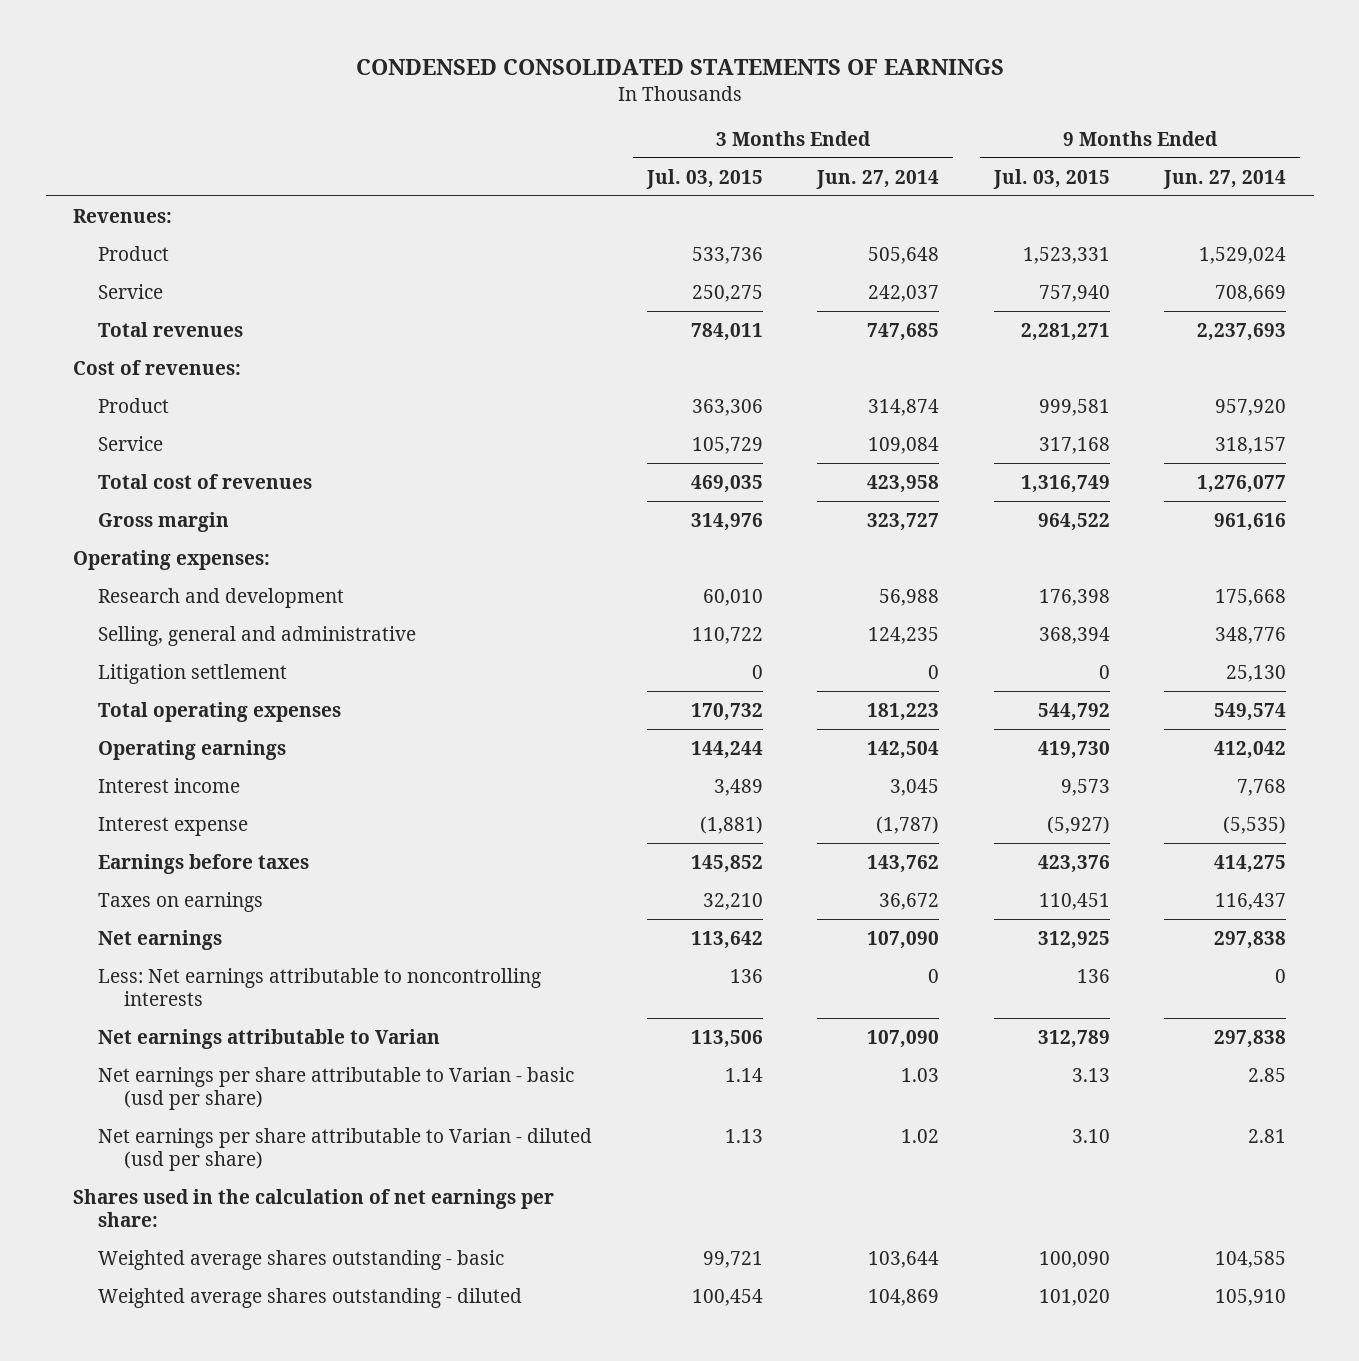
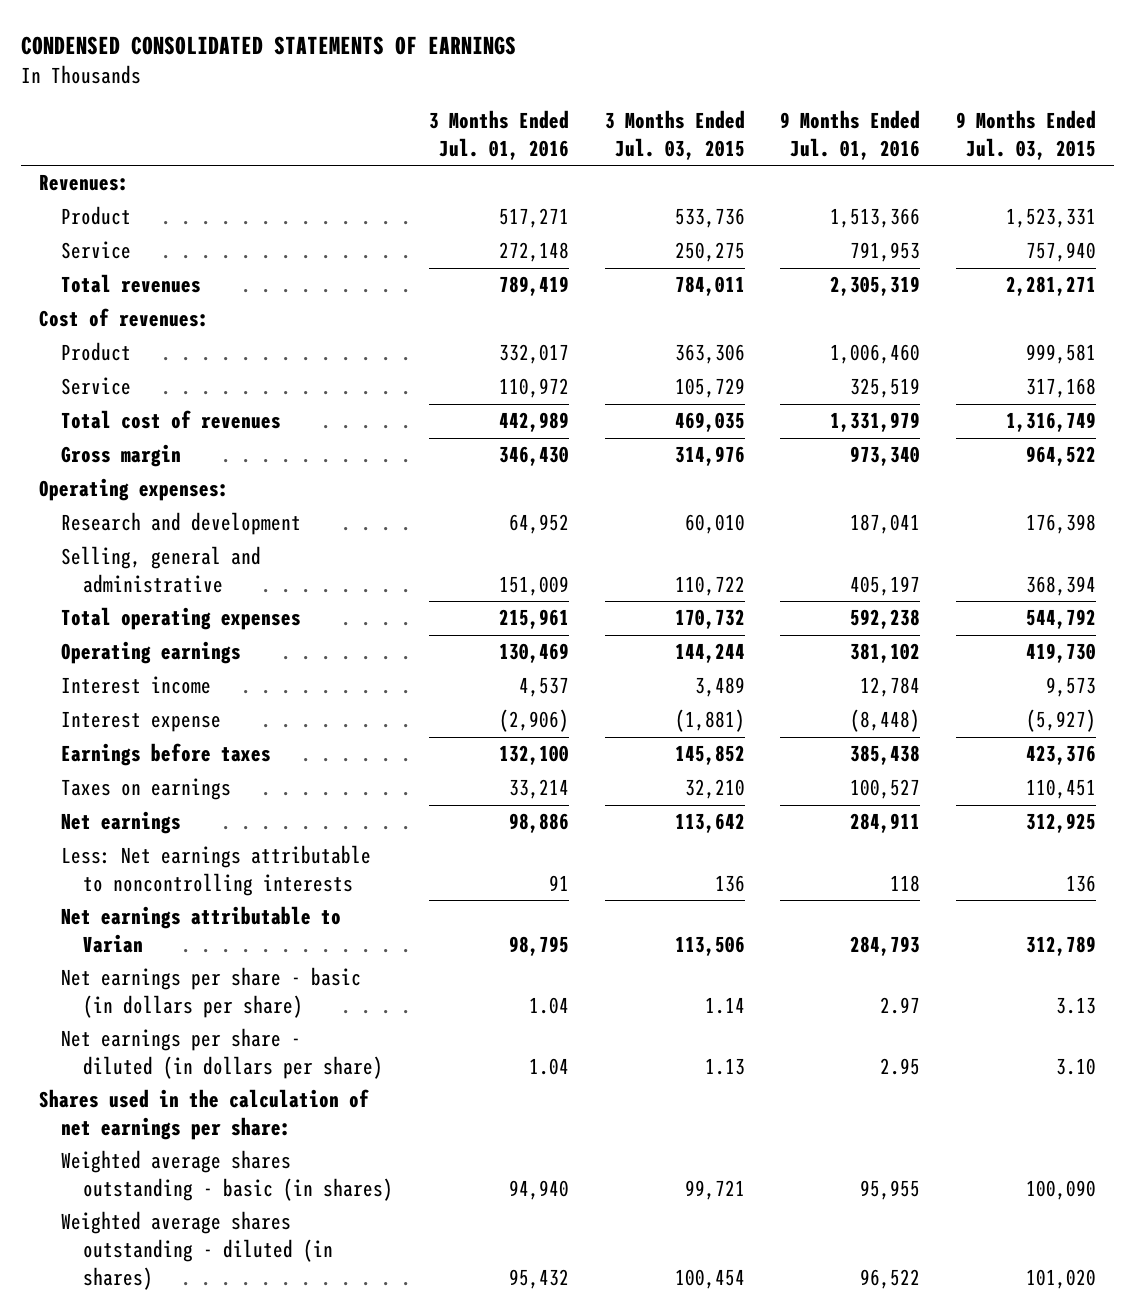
- | 3 Months Ended Jul. 03, 2015 | 3 Months Ended Jun. 27, 2014 | 9 Months Ended Jul. 03, 2015 | 9 Months Ended Jun. 27, 2014
+ | 3 Months Ended Jul. 01, 2016 | 3 Months Ended Jul. 03, 2015 | 9 Months Ended Jul. 01, 2016 | 9 Months Ended Jul. 03, 2015
- Litigation settlement | 0 | 0 | 0 | 25,130
- Net earnings per share attributable to Varian - basic (usd per share) | 1.14 | 1.03 | 3.13 | 2.85
- Net earnings per share attributable to Varian - diluted (usd per share) | 1.13 | 1.02 | 3.10 | 2.81
+ Net earnings per share - basic (in dollars per share) | 1.04 | 1.14 | 2.97 | 3.13
+ Net earnings per share - diluted (in dollars per share) | 1.04 | 1.13 | 2.95 | 3.10
- Weighted average shares outstanding - basic | 99,721 | 103,644 | 100,090 | 104,585
- Weighted average shares outstanding - diluted | 100,454 | 104,869 | 101,020 | 105,910
+ Weighted average shares outstanding - basic (in shares) | 94,940 | 99,721 | 95,955 | 100,090
+ Weighted average shares outstanding - diluted (in shares) | 95,432 | 100,454 | 96,522 | 101,020

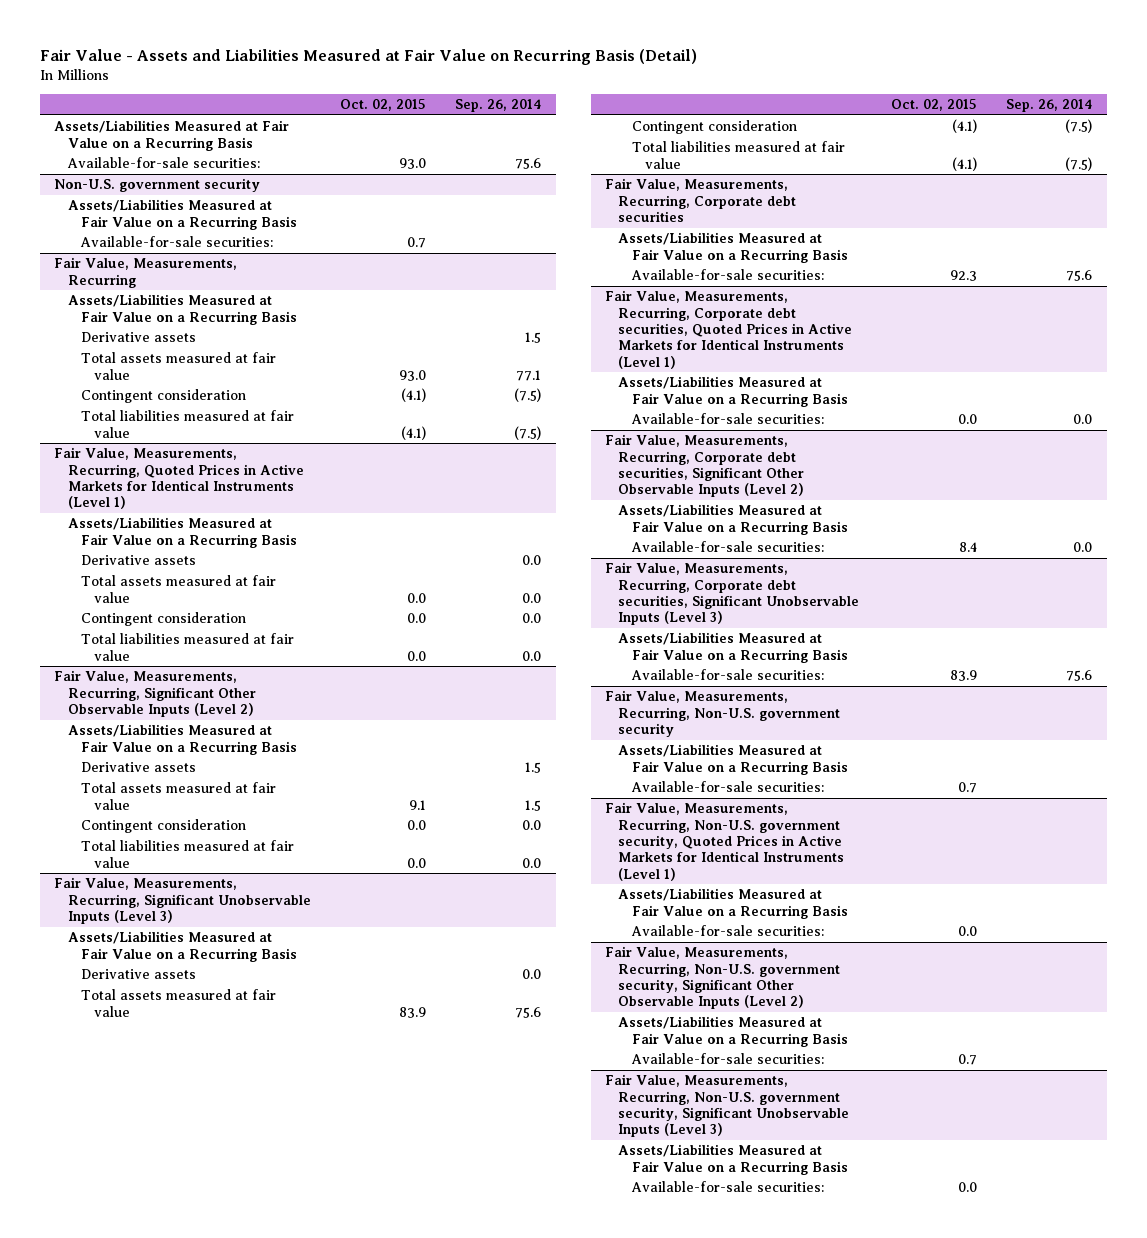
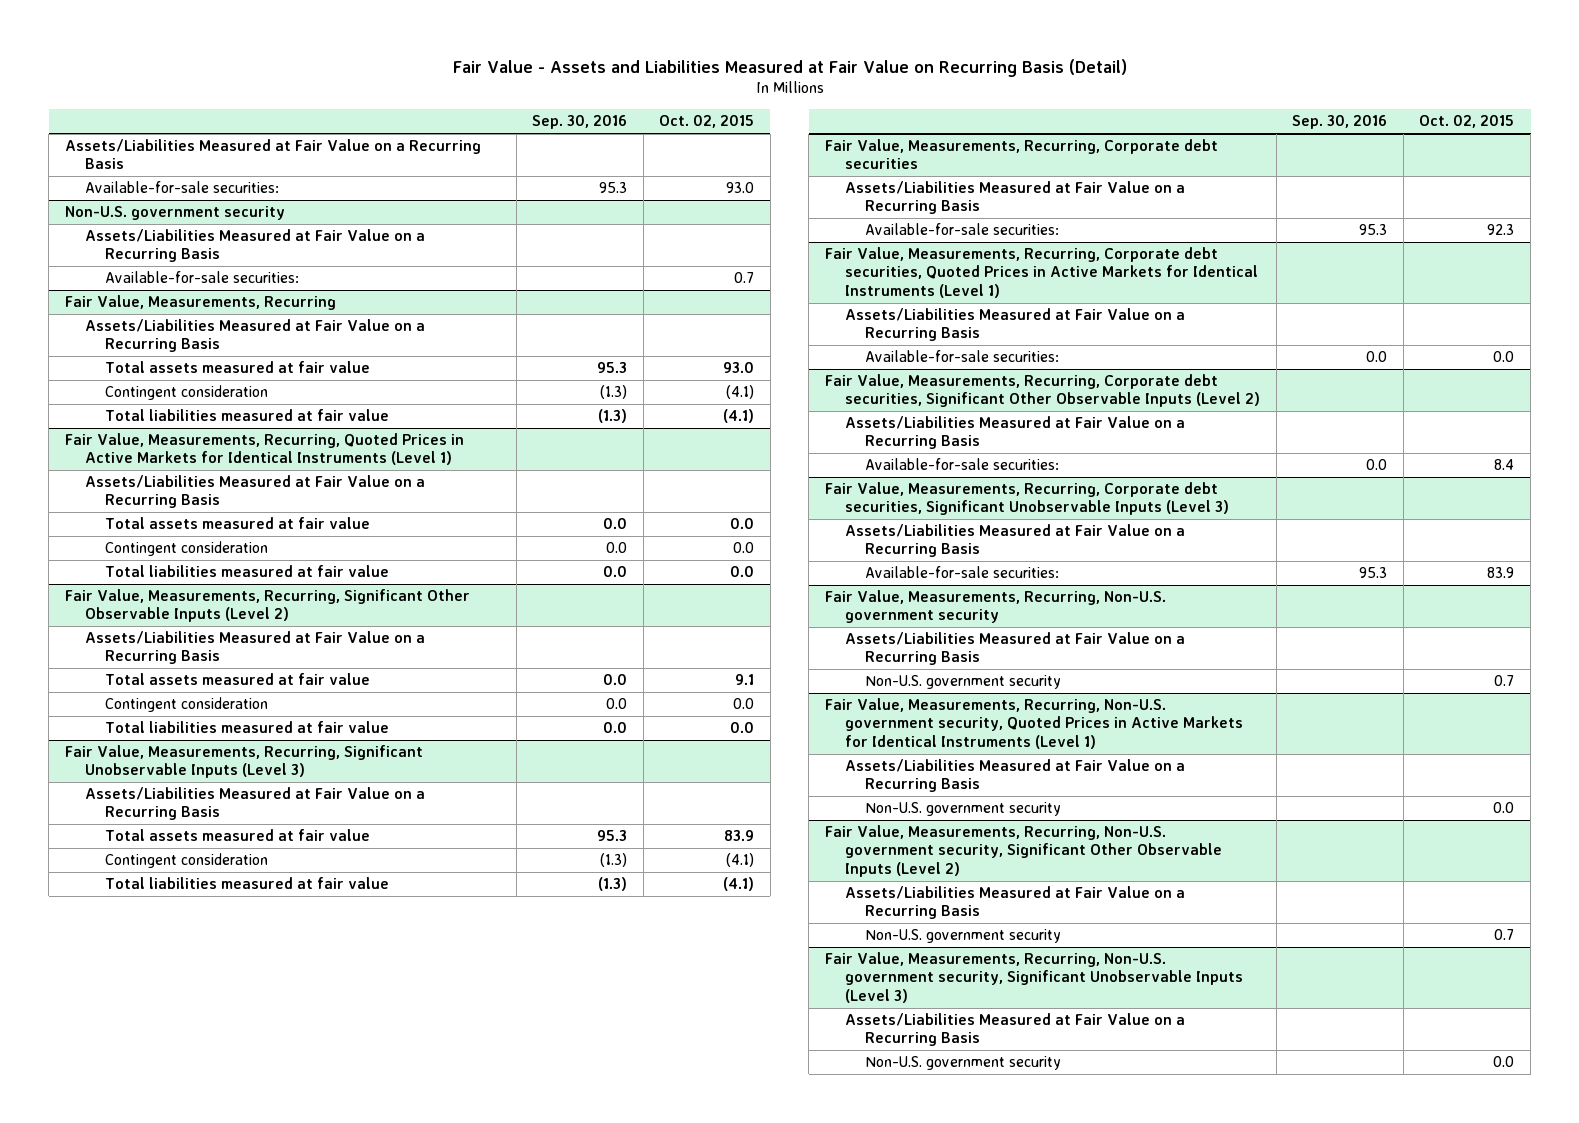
- | Oct. 02, 2015 | Sep. 26, 2014
+ | Sep. 30, 2016 | Oct. 02, 2015
@ Fair Value, Measurements, Recurring
- Derivative assets | | 1.5
@ Fair Value, Measurements, Recurring, Quoted Prices in Active Markets for Identical Instruments (Level 1)
- Derivative assets | | 0.0
@ Fair Value, Measurements, Recurring, Significant Other Observable Inputs (Level 2)
- Derivative assets | | 1.5
@ Fair Value, Measurements, Recurring, Significant Unobservable Inputs (Level 3)
- Derivative assets | | 0.0
@ Fair Value, Measurements, Recurring, Non-U.S. government security
- Available-for-sale securities: | 0.7 |
+ Non-U.S. government security | | 0.7
@ Fair Value, Measurements, Recurring, Non-U.S. government security, Quoted Prices in Active Markets for Identical Instruments (Level 1)
- Available-for-sale securities: | 0.0 |
+ Non-U.S. government security | | 0.0
@ Fair Value, Measurements, Recurring, Non-U.S. government security, Significant Other Observable Inputs (Level 2)
- Available-for-sale securities: | 0.7 |
+ Non-U.S. government security | | 0.7
@ Fair Value, Measurements, Recurring, Non-U.S. government security, Significant Unobservable Inputs (Level 3)
- Available-for-sale securities: | 0.0 |
+ Non-U.S. government security | | 0.0

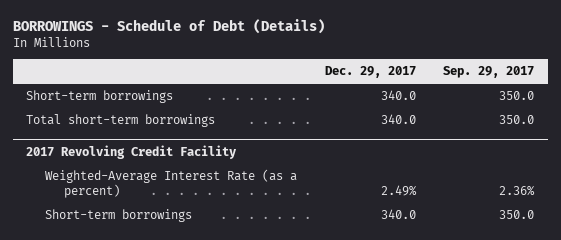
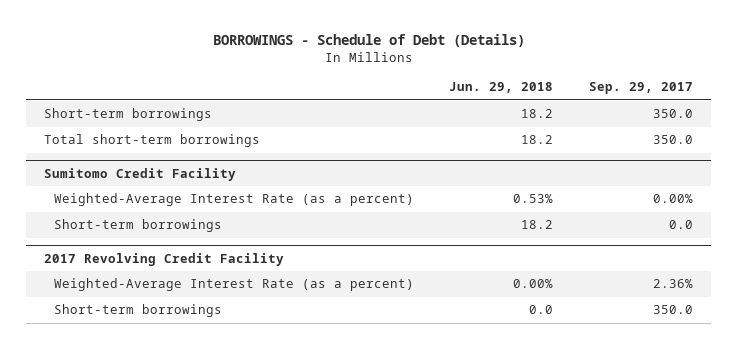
- | Dec. 29, 2017 | Sep. 29, 2017
+ | Jun. 29, 2018 | Sep. 29, 2017
+ Sumitomo Credit Facility
+ Weighted-Average Interest Rate (as a percent) | 0.53% | 0.00%
+ Short-term borrowings | 18.2 | 0.0

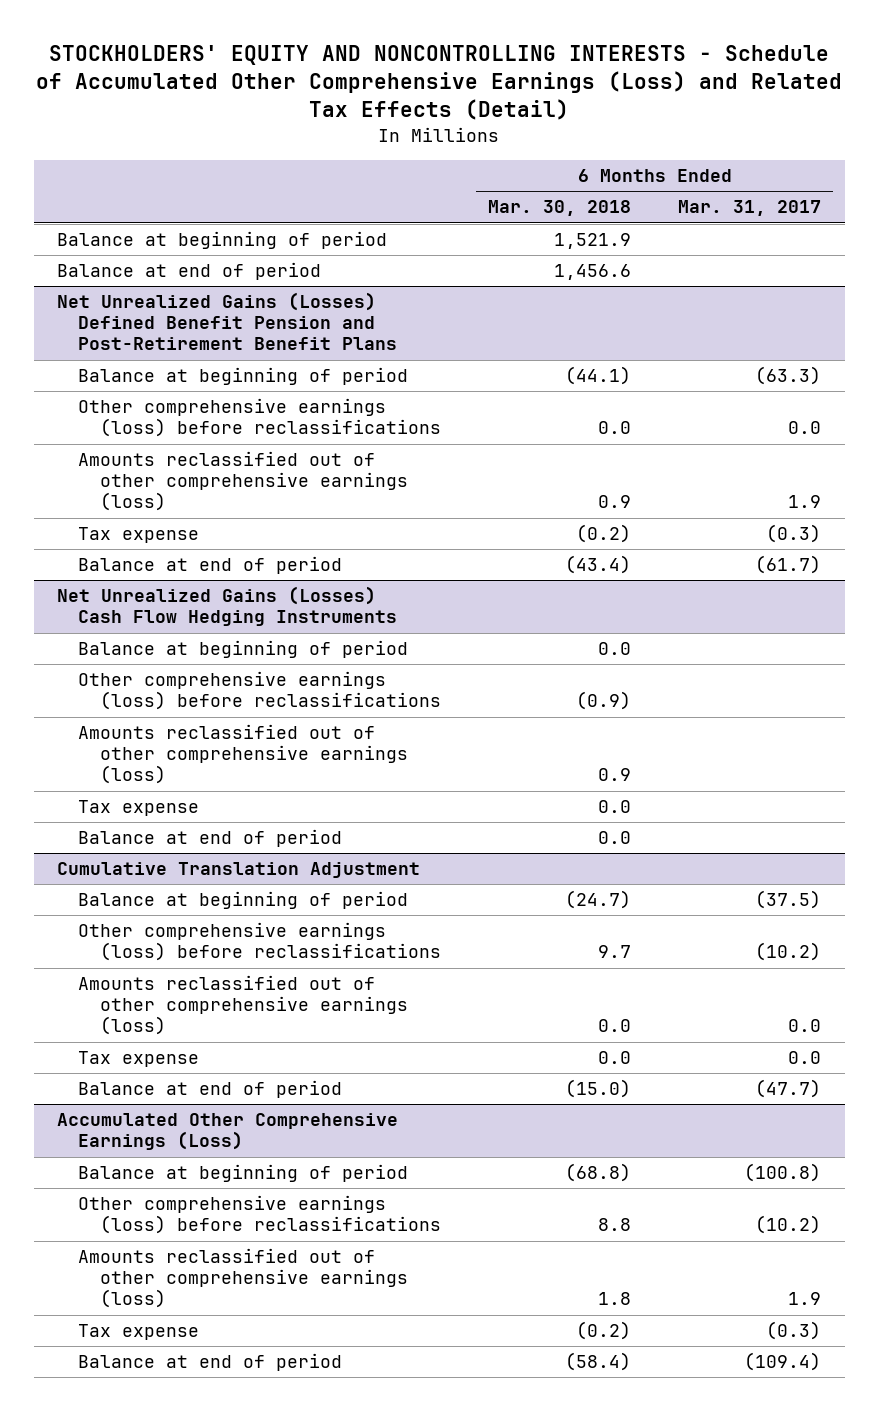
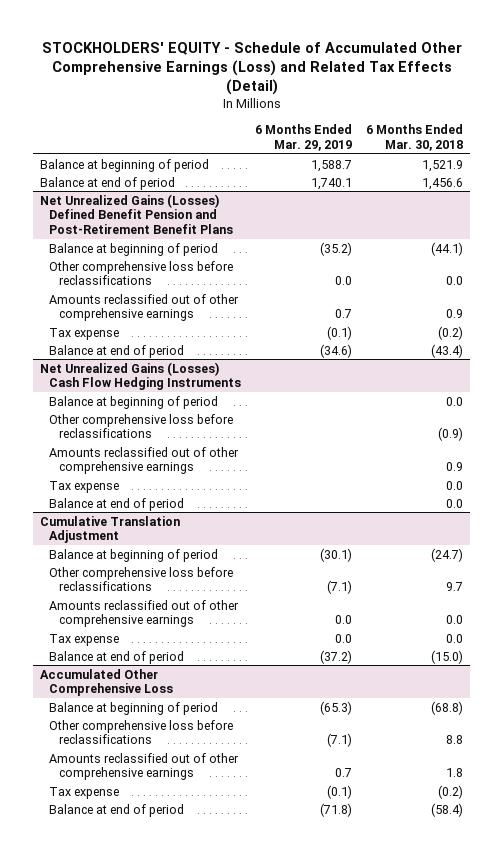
- STOCKHOLDERS' EQUITY AND NONCONTROLLING INTERESTS - Schedule of Accumulated Other Comprehensive Earnings (Loss) and Related Tax Effects (Detail)
+ STOCKHOLDERS' EQUITY - Schedule of Accumulated Other Comprehensive Earnings (Loss) and Related Tax Effects (Detail)
- | 6 Months Ended Mar. 30, 2018 | 6 Months Ended Mar. 31, 2017
+ | 6 Months Ended Mar. 29, 2019 | 6 Months Ended Mar. 30, 2018
@ Net Unrealized Gains (Losses) Defined Benefit Pension and Post-Retirement Benefit Plans
- Other comprehensive earnings (loss) before reclassifications | 0.0 | 0.0
- Amounts reclassified out of other comprehensive earnings (loss) | 0.9 | 1.9
+ Other comprehensive loss before reclassifications | 0.0 | 0.0
+ Amounts reclassified out of other comprehensive earnings | 0.7 | 0.9
@ Net Unrealized Gains (Losses) Cash Flow Hedging Instruments
- Other comprehensive earnings (loss) before reclassifications | (0.9) |
- Amounts reclassified out of other comprehensive earnings (loss) | 0.9 |
+ Other comprehensive loss before reclassifications | | (0.9)
+ Amounts reclassified out of other comprehensive earnings | | 0.9
@ Cumulative Translation Adjustment
- Other comprehensive earnings (loss) before reclassifications | 9.7 | (10.2)
- Amounts reclassified out of other comprehensive earnings (loss) | 0.0 | 0.0
+ Other comprehensive loss before reclassifications | (7.1) | 9.7
+ Amounts reclassified out of other comprehensive earnings | 0.0 | 0.0
- Accumulated Other Comprehensive Earnings (Loss)
+ Accumulated Other Comprehensive Loss
- Other comprehensive earnings (loss) before reclassifications | 8.8 | (10.2)
- Amounts reclassified out of other comprehensive earnings (loss) | 1.8 | 1.9
+ Other comprehensive loss before reclassifications | (7.1) | 8.8
+ Amounts reclassified out of other comprehensive earnings | 0.7 | 1.8

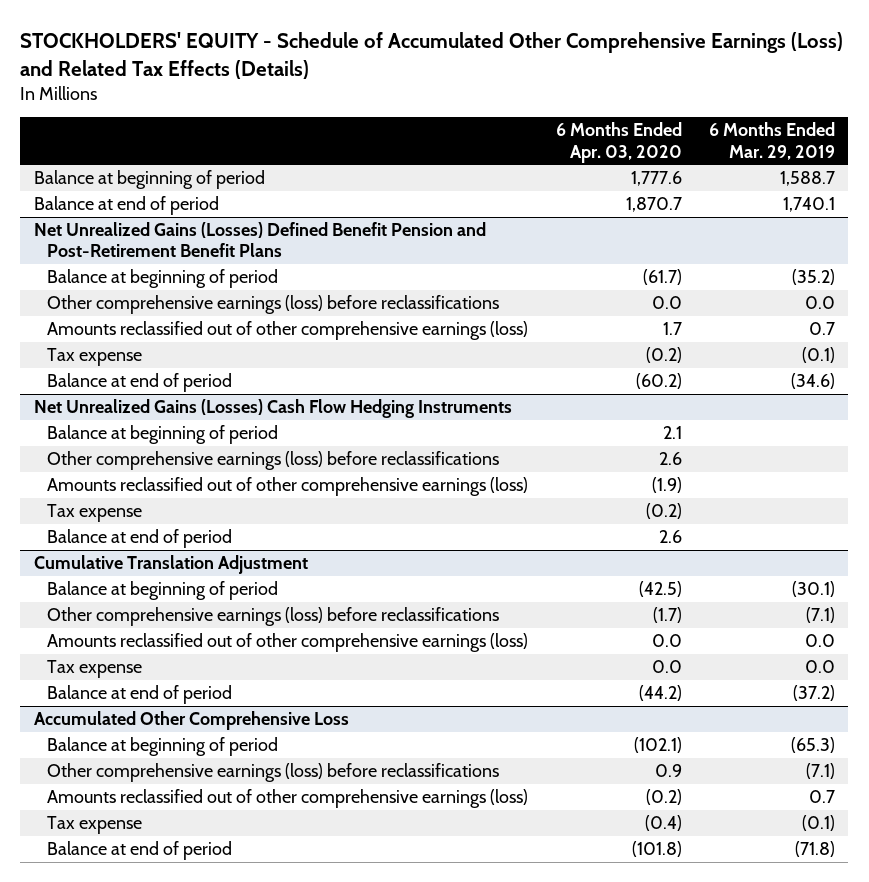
- STOCKHOLDERS' EQUITY - Schedule of Accumulated Other Comprehensive Earnings (Loss) and Related Tax Effects (Detail)
+ STOCKHOLDERS' EQUITY - Schedule of Accumulated Other Comprehensive Earnings (Loss) and Related Tax Effects (Details)
- | 6 Months Ended Mar. 29, 2019 | 6 Months Ended Mar. 30, 2018
+ | 6 Months Ended Apr. 03, 2020 | 6 Months Ended Mar. 29, 2019
@ Net Unrealized Gains (Losses) Defined Benefit Pension and Post-Retirement Benefit Plans
- Other comprehensive loss before reclassifications | 0.0 | 0.0
- Amounts reclassified out of other comprehensive earnings | 0.7 | 0.9
+ Other comprehensive earnings (loss) before reclassifications | 0.0 | 0.0
+ Amounts reclassified out of other comprehensive earnings (loss) | 1.7 | 0.7
@ Net Unrealized Gains (Losses) Cash Flow Hedging Instruments
- Other comprehensive loss before reclassifications | | (0.9)
- Amounts reclassified out of other comprehensive earnings | | 0.9
+ Other comprehensive earnings (loss) before reclassifications | 2.6 |
+ Amounts reclassified out of other comprehensive earnings (loss) | (1.9) |
@ Cumulative Translation Adjustment
- Other comprehensive loss before reclassifications | (7.1) | 9.7
- Amounts reclassified out of other comprehensive earnings | 0.0 | 0.0
+ Other comprehensive earnings (loss) before reclassifications | (1.7) | (7.1)
+ Amounts reclassified out of other comprehensive earnings (loss) | 0.0 | 0.0
@ Accumulated Other Comprehensive Loss
- Other comprehensive loss before reclassifications | (7.1) | 8.8
- Amounts reclassified out of other comprehensive earnings | 0.7 | 1.8
+ Other comprehensive earnings (loss) before reclassifications | 0.9 | (7.1)
+ Amounts reclassified out of other comprehensive earnings (loss) | (0.2) | 0.7

